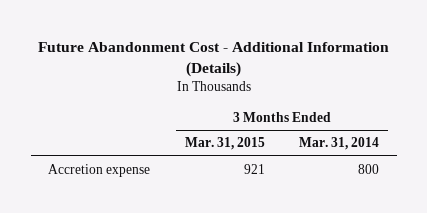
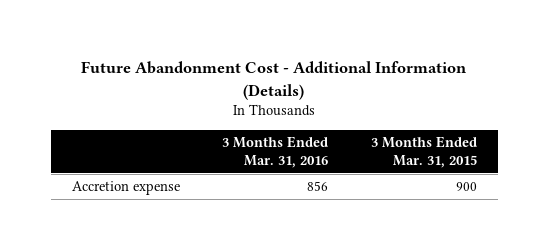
- | 3 Months Ended Mar. 31, 2015 | 3 Months Ended Mar. 31, 2014
+ | 3 Months Ended Mar. 31, 2016 | 3 Months Ended Mar. 31, 2015
- Accretion expense | 921 | 800
+ Accretion expense | 856 | 900

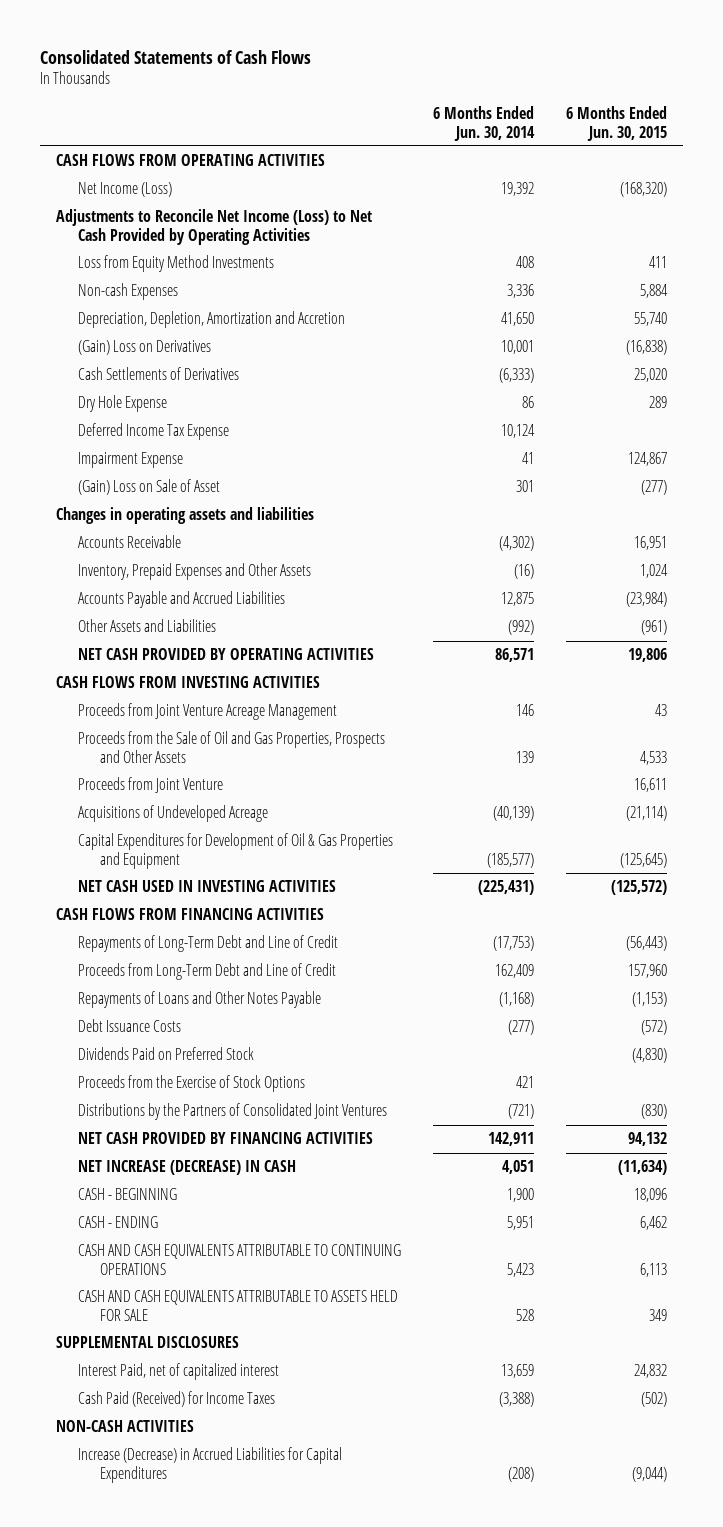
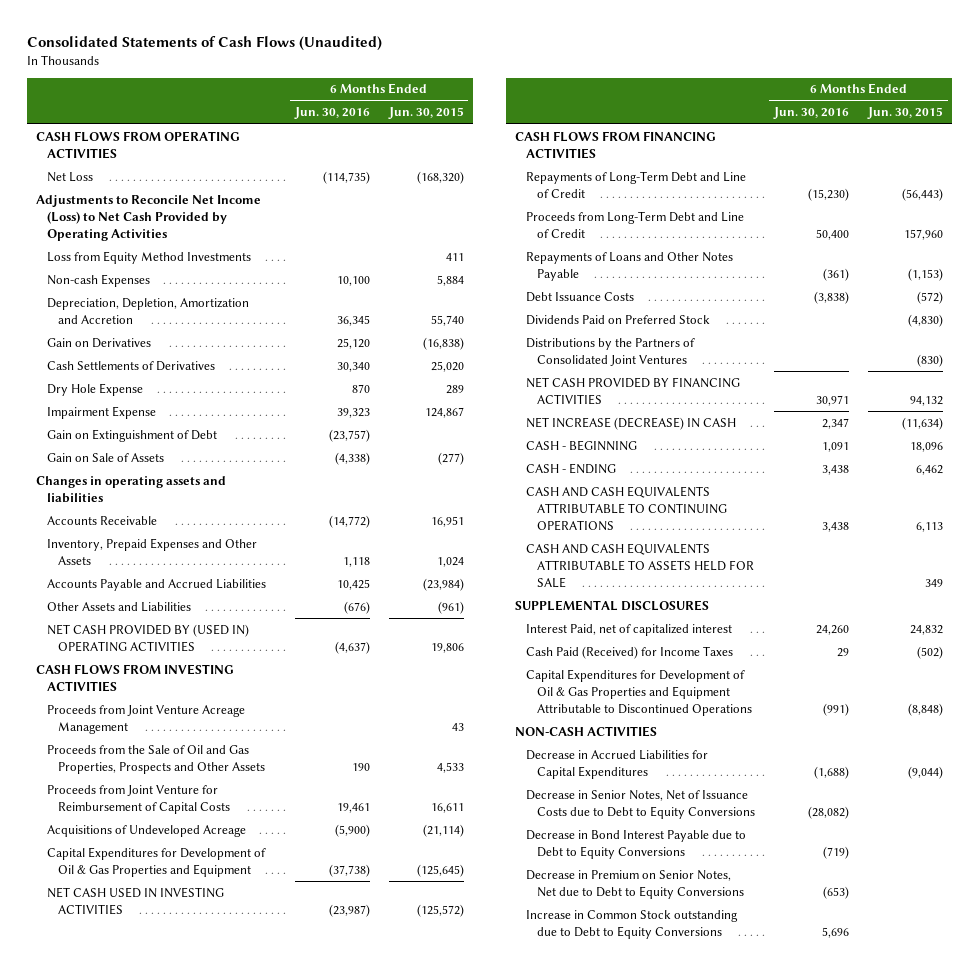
- Consolidated Statements of Cash Flows
+ Consolidated Statements of Cash Flows (Unaudited)
- | 6 Months Ended Jun. 30, 2014 | 6 Months Ended Jun. 30, 2015
+ | 6 Months Ended Jun. 30, 2016 | 6 Months Ended Jun. 30, 2015
- Net Income (Loss) | 19,392 | (168,320)
+ Net Loss | (114,735) | (168,320)
- (Gain) Loss on Derivatives | 10,001 | (16,838)
+ Gain on Derivatives | 25,120 | (16,838)
- Deferred Income Tax Expense | 10,124 |
- (Gain) Loss on Sale of Asset | 301 | (277)
+ Gain on Extinguishment of Debt | (23,757) |
+ Gain on Sale of Assets | (4,338) | (277)
- NET CASH PROVIDED BY OPERATING ACTIVITIES | 86,571 | 19,806
+ NET CASH PROVIDED BY (USED IN) OPERATING ACTIVITIES | (4,637) | 19,806
- Proceeds from Joint Venture | | 16,611
+ Proceeds from Joint Venture for Reimbursement of Capital Costs | 19,461 | 16,611
- Proceeds from the Exercise of Stock Options | 421 |
+ Capital Expenditures for Development of Oil & Gas Properties and Equipment Attributable to Discontinued Operations | (991) | (8,848)
- Increase (Decrease) in Accrued Liabilities for Capital Expenditures | (208) | (9,044)
+ Decrease in Accrued Liabilities for Capital Expenditures | (1,688) | (9,044)
+ Decrease in Senior Notes, Net of Issuance Costs due to Debt to Equity Conversions | (28,082) |
+ Decrease in Bond Interest Payable due to Debt to Equity Conversions | (719) |
+ Decrease in Premium on Senior Notes, Net due to Debt to Equity Conversions | (653) |
+ Increase in Common Stock outstanding due to Debt to Equity Conversions | 5,696 |

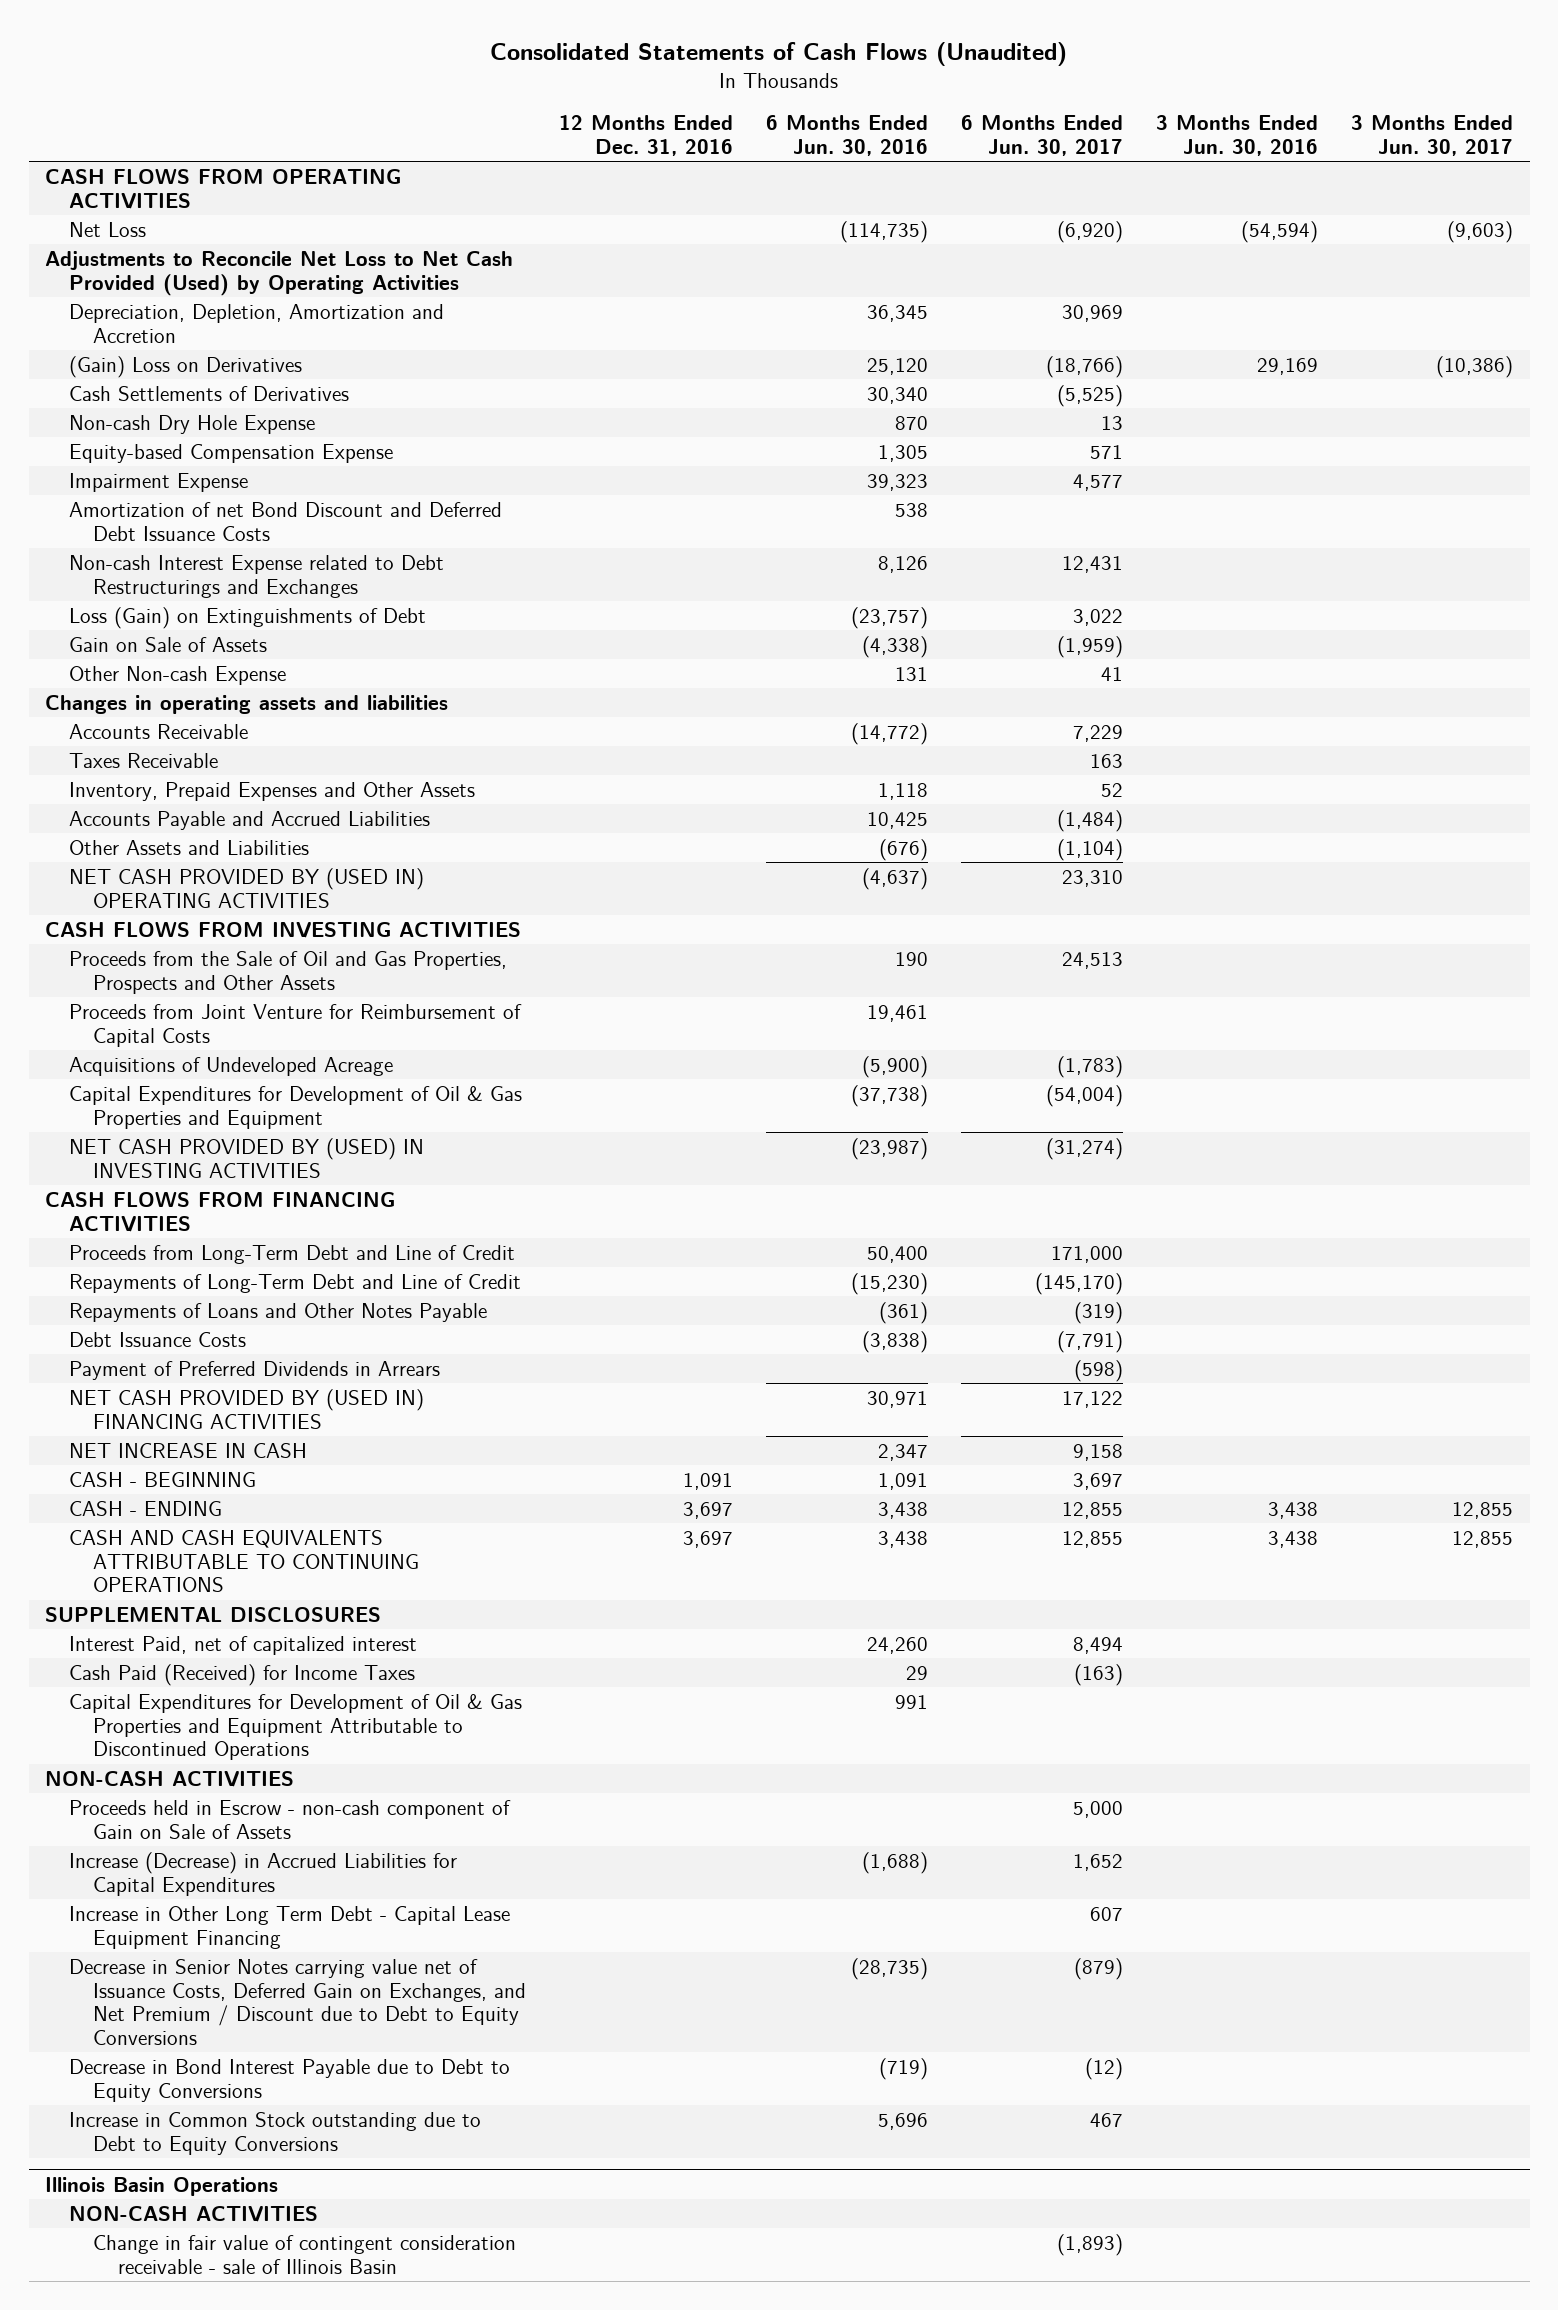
- | 6 Months Ended Jun. 30, 2016 | 6 Months Ended Jun. 30, 2015
+ | 12 Months Ended Dec. 31, 2016 | 6 Months Ended Jun. 30, 2016 | 6 Months Ended Jun. 30, 2017 | 3 Months Ended Jun. 30, 2016 | 3 Months Ended Jun. 30, 2017
- Adjustments to Reconcile Net Income (Loss) to Net Cash Provided by Operating Activities
- Loss from Equity Method Investments | | 411
- Non-cash Expenses | 10,100 | 5,884
+ Adjustments to Reconcile Net Loss to Net Cash Provided (Used) by Operating Activities
- Gain on Derivatives | 25,120 | (16,838)
+ (Gain) Loss on Derivatives | | 25,120 | (18,766) | 29,169 | (10,386)
- Dry Hole Expense | 870 | 289
+ Non-cash Dry Hole Expense | | 870 | 13 | |
+ Equity-based Compensation Expense | | 1,305 | 571 | |
- Gain on Extinguishment of Debt | (23,757) |
+ Amortization of net Bond Discount and Deferred Debt Issuance Costs | | 538 | | |
+ Non-cash Interest Expense related to Debt Restructurings and Exchanges | | 8,126 | 12,431 | |
+ Loss (Gain) on Extinguishments of Debt | | (23,757) | 3,022 | |
+ Other Non-cash Expense | | 131 | 41 | |
+ Taxes Receivable | | | 163 | |
- Proceeds from Joint Venture Acreage Management | | 43
- NET CASH USED IN INVESTING ACTIVITIES | (23,987) | (125,572)
+ NET CASH PROVIDED BY (USED) IN INVESTING ACTIVITIES | | (23,987) | (31,274) | |
moved down: Repayments of Long-Term Debt and Line of Credit | | (15,230) | (145,170) | |
- Dividends Paid on Preferred Stock | | (4,830)
- Distributions by the Partners of Consolidated Joint Ventures | | (830)
- NET CASH PROVIDED BY FINANCING ACTIVITIES | 30,971 | 94,132
- NET INCREASE (DECREASE) IN CASH | 2,347 | (11,634)
+ Payment of Preferred Dividends in Arrears | | | (598) | |
+ NET CASH PROVIDED BY (USED IN) FINANCING ACTIVITIES | | 30,971 | 17,122 | |
+ NET INCREASE IN CASH | | 2,347 | 9,158 | |
- CASH AND CASH EQUIVALENTS ATTRIBUTABLE TO ASSETS HELD FOR SALE | | 349
- Capital Expenditures for Development of Oil & Gas Properties and Equipment Attributable to Discontinued Operations | (991) | (8,848)
+ Capital Expenditures for Development of Oil & Gas Properties and Equipment Attributable to Discontinued Operations | | 991 | | |
- Decrease in Accrued Liabilities for Capital Expenditures | (1,688) | (9,044)
- Decrease in Senior Notes, Net of Issuance Costs due to Debt to Equity Conversions | (28,082) |
+ Proceeds held in Escrow - non-cash component of Gain on Sale of Assets | | | 5,000 | |
+ Increase (Decrease) in Accrued Liabilities for Capital Expenditures | | (1,688) | 1,652 | |
+ Increase in Other Long Term Debt - Capital Lease Equipment Financing | | | 607 | |
+ Decrease in Senior Notes carrying value net of Issuance Costs, Deferred Gain on Exchanges, and Net Premium / Discount due to Debt to Equity Conversions | | (28,735) | (879) | |
- Decrease in Premium on Senior Notes, Net due to Debt to Equity Conversions | (653) |
+ Illinois Basin Operations
+ NON-CASH ACTIVITIES
+ Change in fair value of contingent consideration receivable - sale of Illinois Basin | | | (1,893) | |

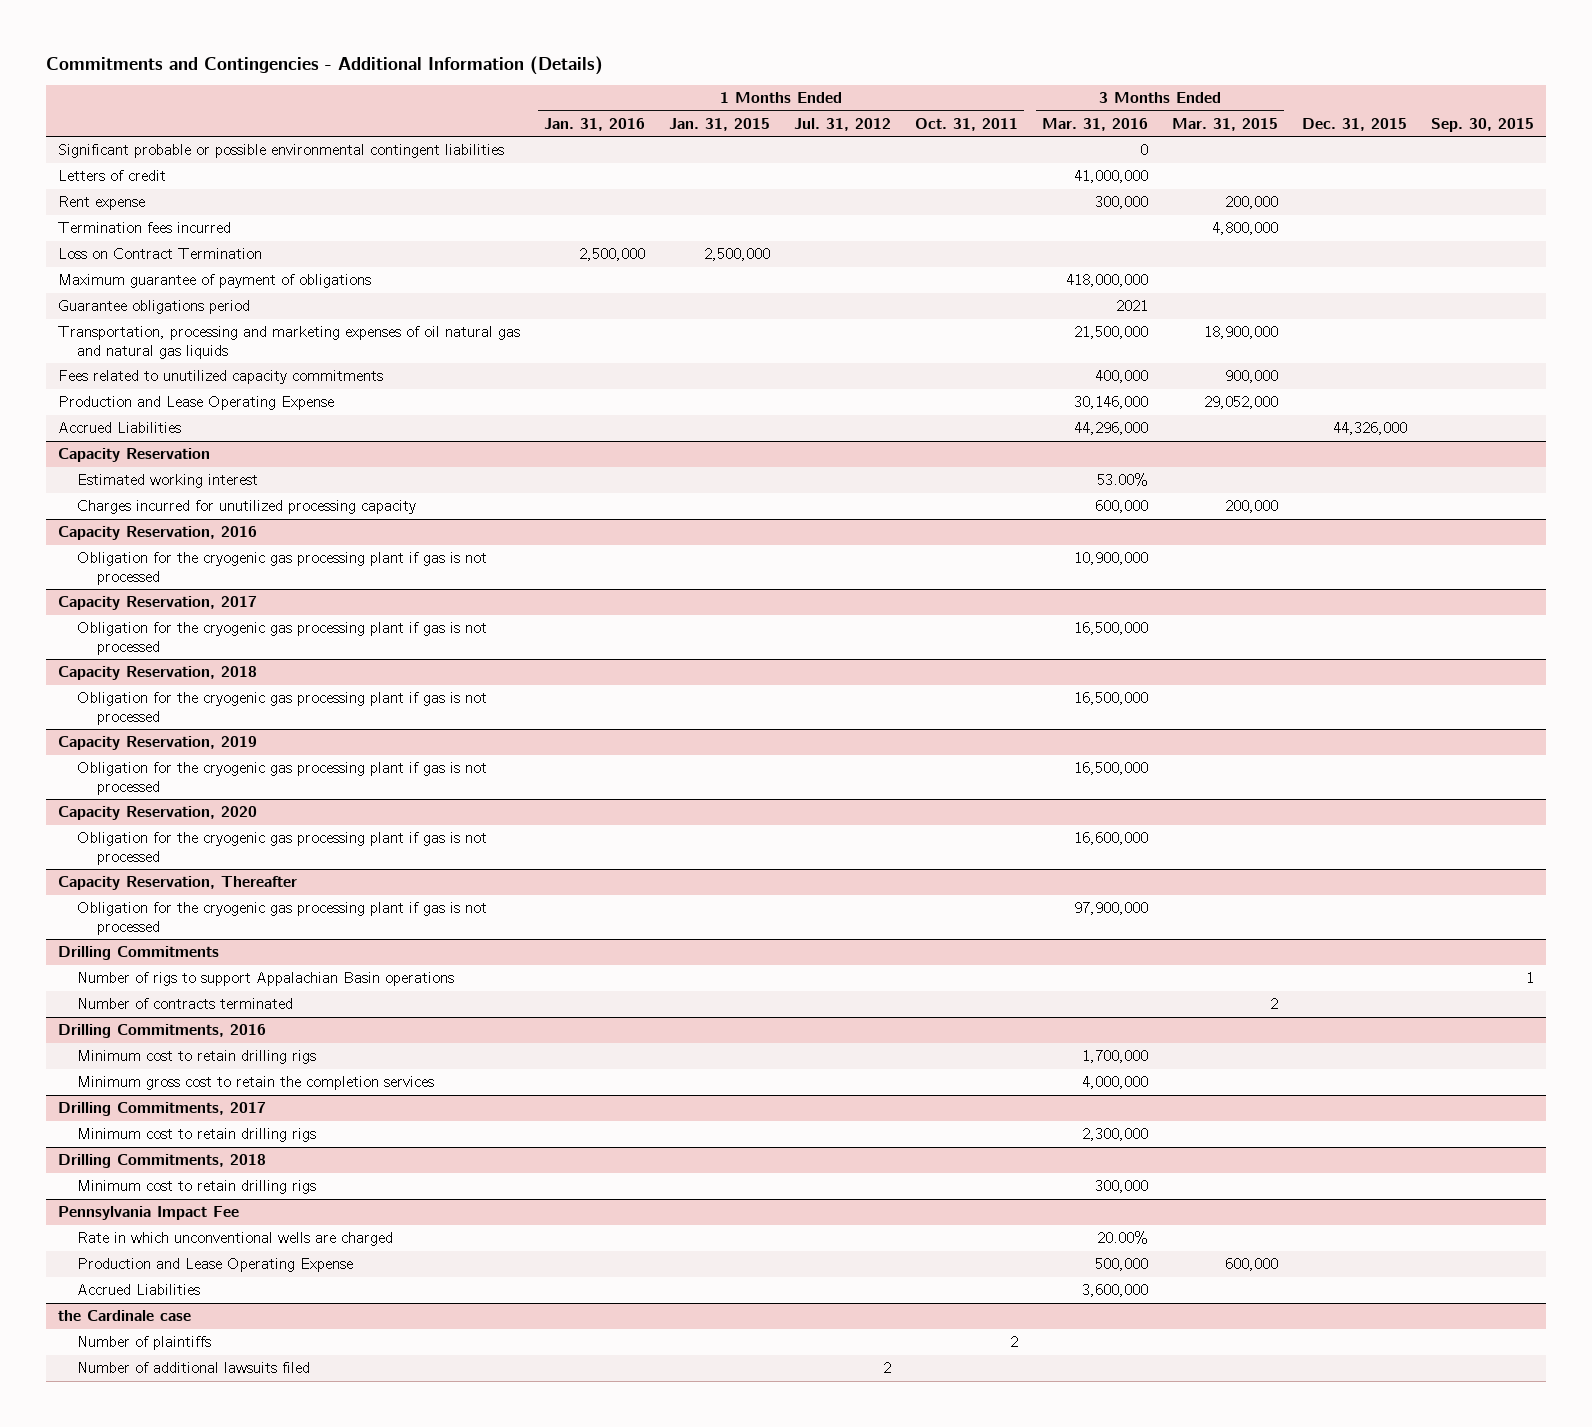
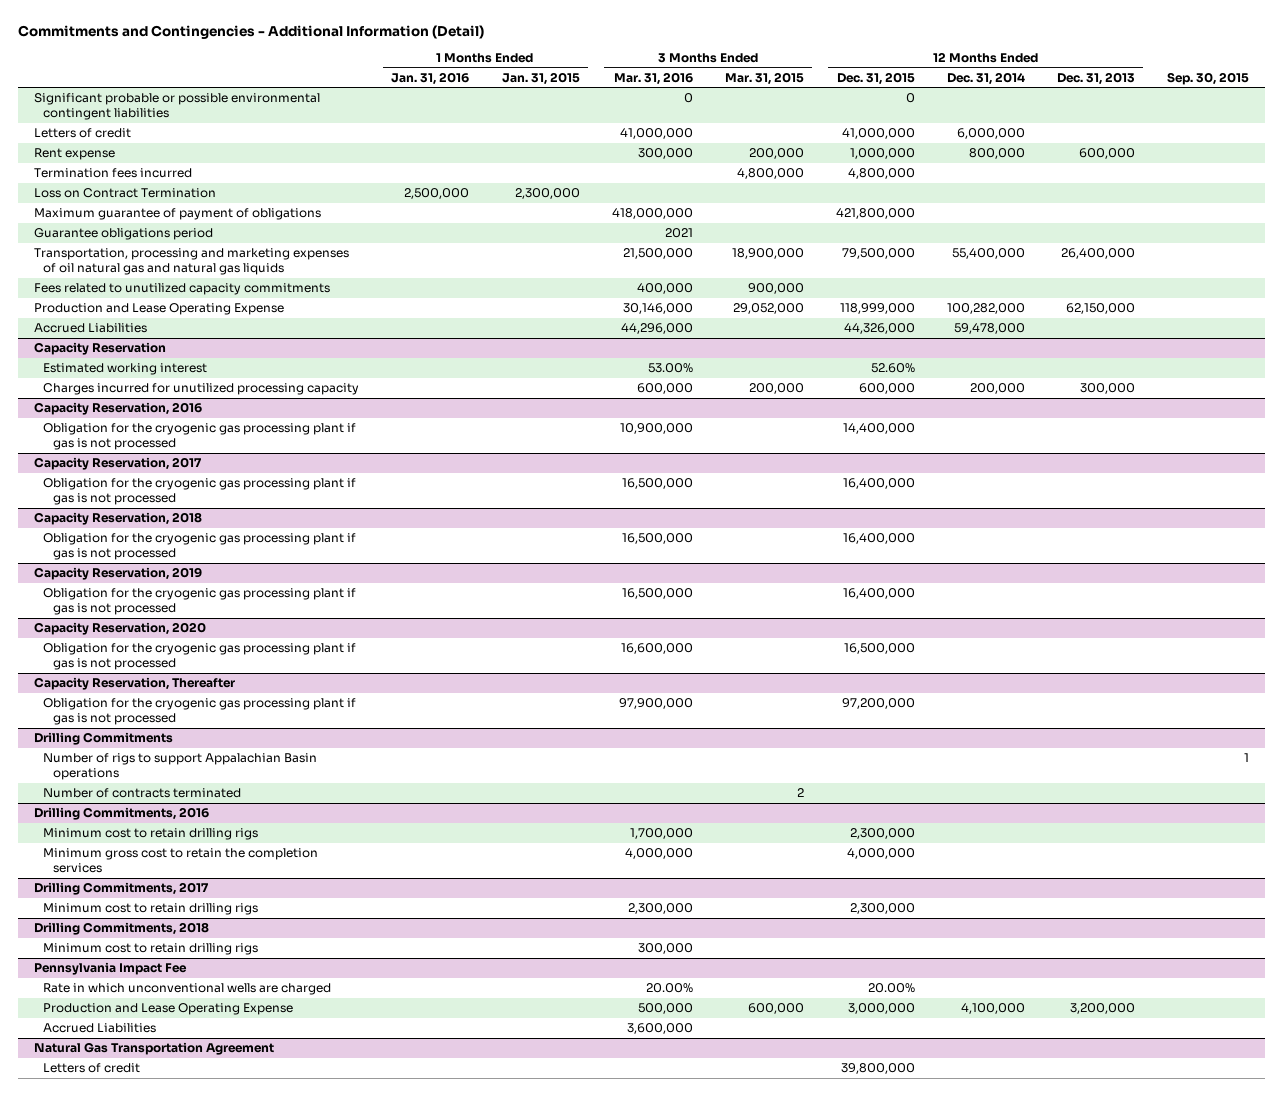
- Commitments and Contingencies - Additional Information (Details)
+ Commitments and Contingencies - Additional Information (Detail)
- | 1 Months Ended Jan. 31, 2016 | 1 Months Ended Jan. 31, 2015 | 1 Months Ended Jul. 31, 2012 | 1 Months Ended Oct. 31, 2011 | 3 Months Ended Mar. 31, 2016 | 3 Months Ended Mar. 31, 2015 | Dec. 31, 2015 | Sep. 30, 2015
+ | 1 Months Ended Jan. 31, 2016 | 1 Months Ended Jan. 31, 2015 | 3 Months Ended Mar. 31, 2016 | 3 Months Ended Mar. 31, 2015 | 12 Months Ended Dec. 31, 2015 | 12 Months Ended Dec. 31, 2014 | 12 Months Ended Dec. 31, 2013 | Sep. 30, 2015
- Loss on Contract Termination | 2,500,000 | 2,500,000 | | | | | |
+ Loss on Contract Termination | 2,500,000 | 2,300,000 | | | | | |
- the Cardinale case
- Number of plaintiffs | | | | 2 | | | |
- Number of additional lawsuits filed | | | 2 | | | | |
+ Natural Gas Transportation Agreement
+ Letters of credit | | | | | 39,800,000 | | |

